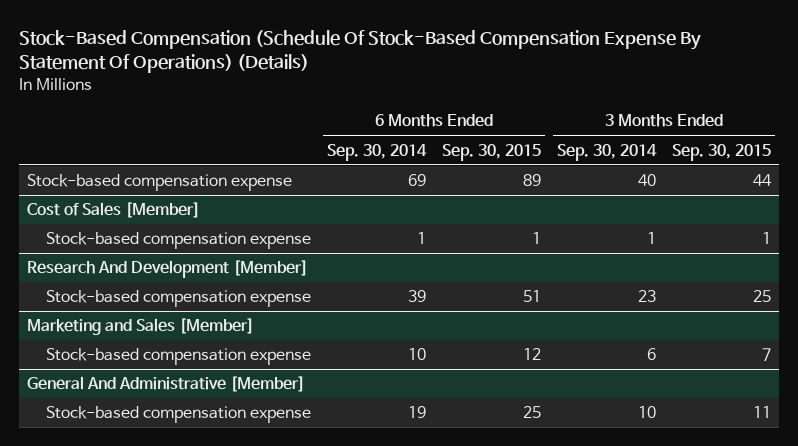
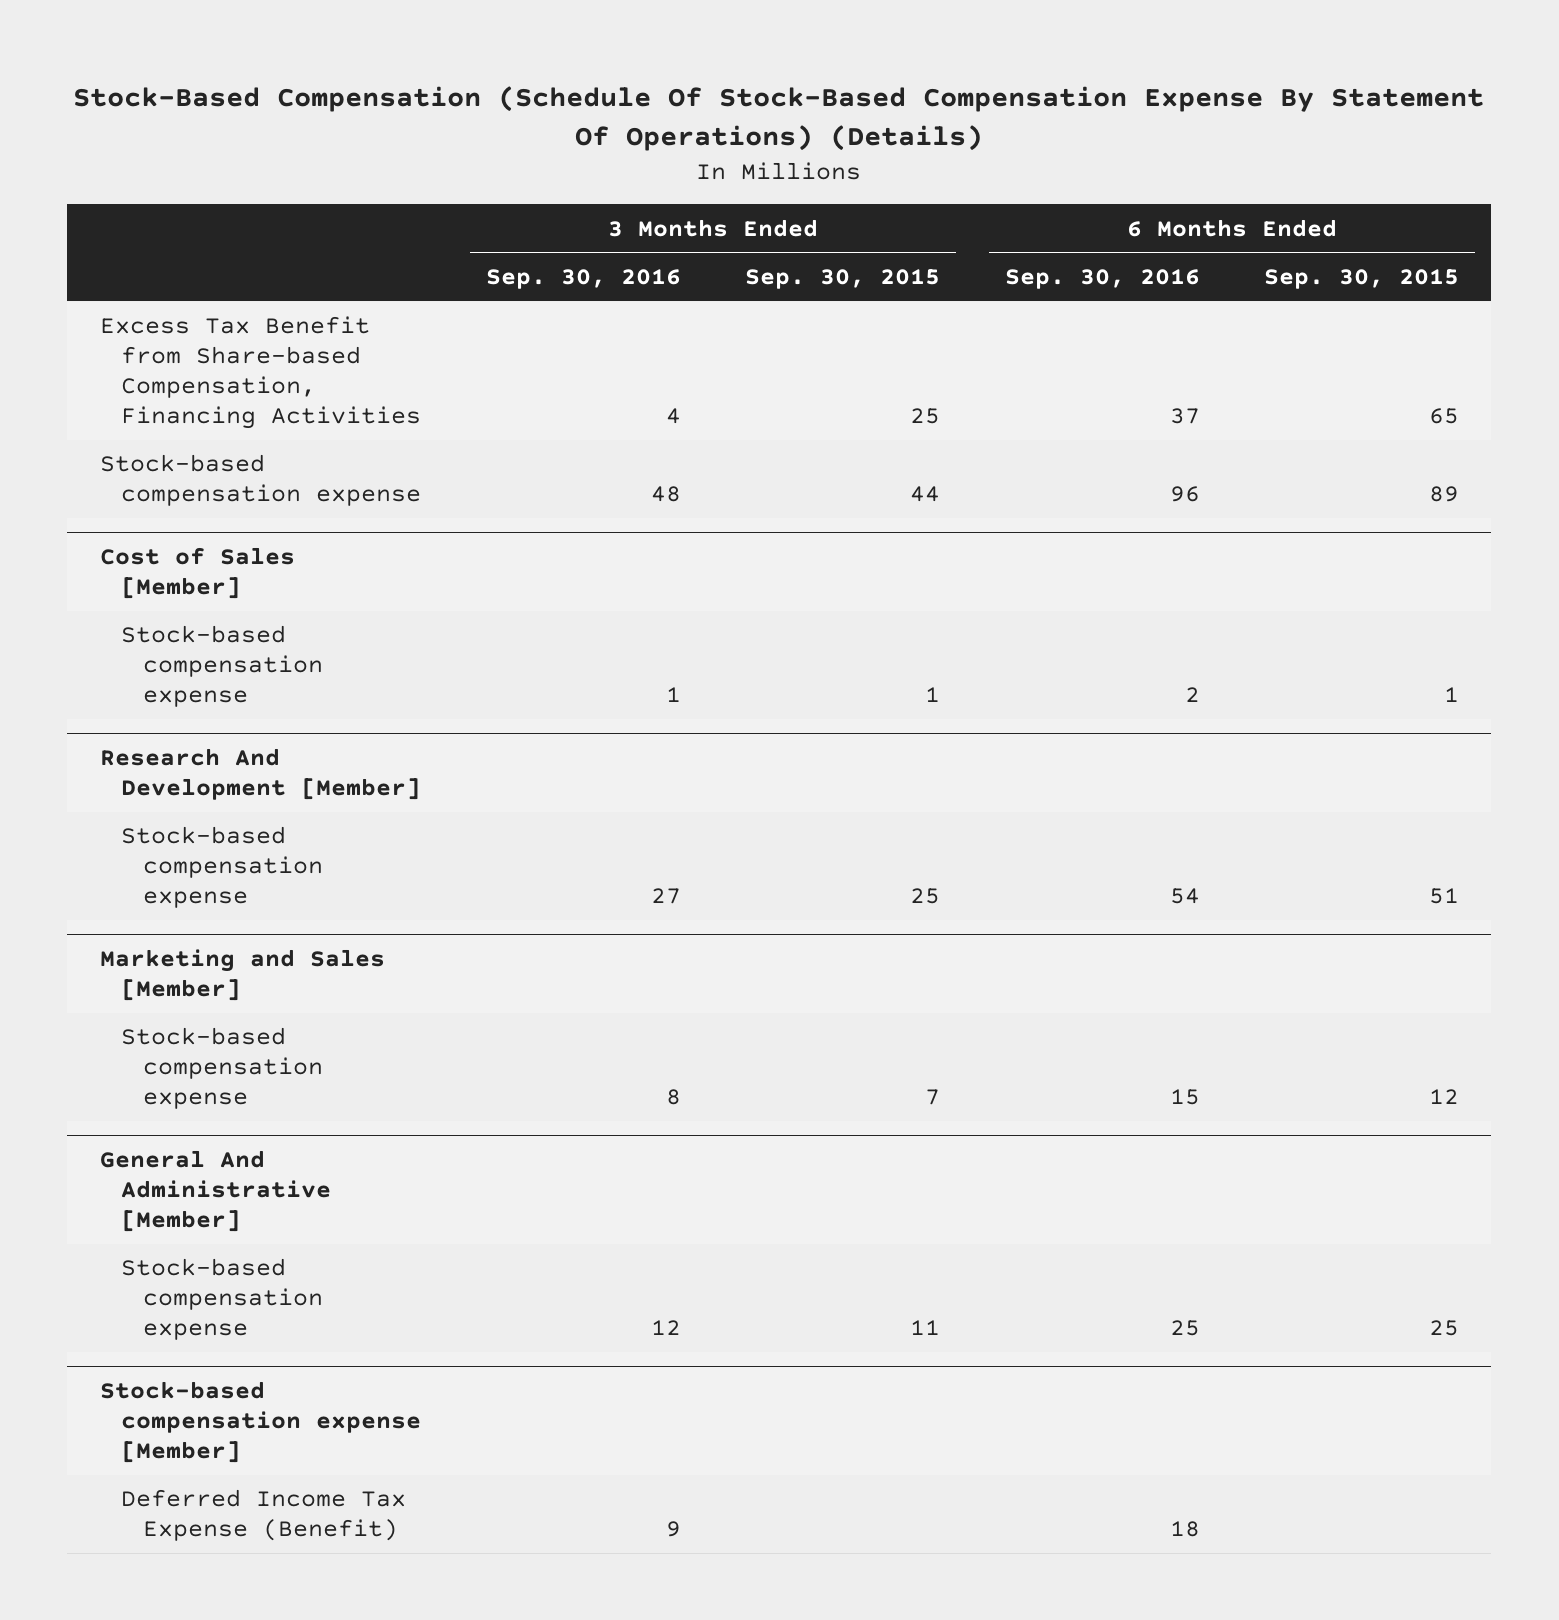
- | 6 Months Ended Sep. 30, 2014 | 6 Months Ended Sep. 30, 2015 | 3 Months Ended Sep. 30, 2014 | 3 Months Ended Sep. 30, 2015
+ | 3 Months Ended Sep. 30, 2016 | 3 Months Ended Sep. 30, 2015 | 6 Months Ended Sep. 30, 2016 | 6 Months Ended Sep. 30, 2015
+ Excess Tax Benefit from Share-based Compensation, Financing Activities | 4 | 25 | 37 | 65
+ Stock-based compensation expense [Member]
+ Deferred Income Tax Expense (Benefit) | 9 | | 18 |

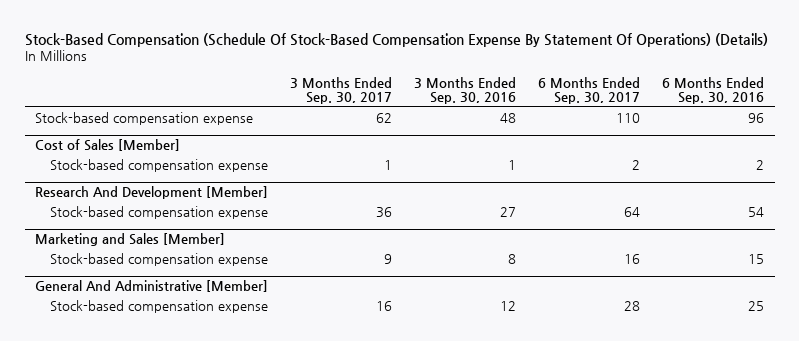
- | 3 Months Ended Sep. 30, 2016 | 3 Months Ended Sep. 30, 2015 | 6 Months Ended Sep. 30, 2016 | 6 Months Ended Sep. 30, 2015
+ | 3 Months Ended Sep. 30, 2017 | 3 Months Ended Sep. 30, 2016 | 6 Months Ended Sep. 30, 2017 | 6 Months Ended Sep. 30, 2016
- Excess Tax Benefit from Share-based Compensation, Financing Activities | 4 | 25 | 37 | 65
- Stock-based compensation expense [Member]
- Deferred Income Tax Expense (Benefit) | 9 | | 18 |

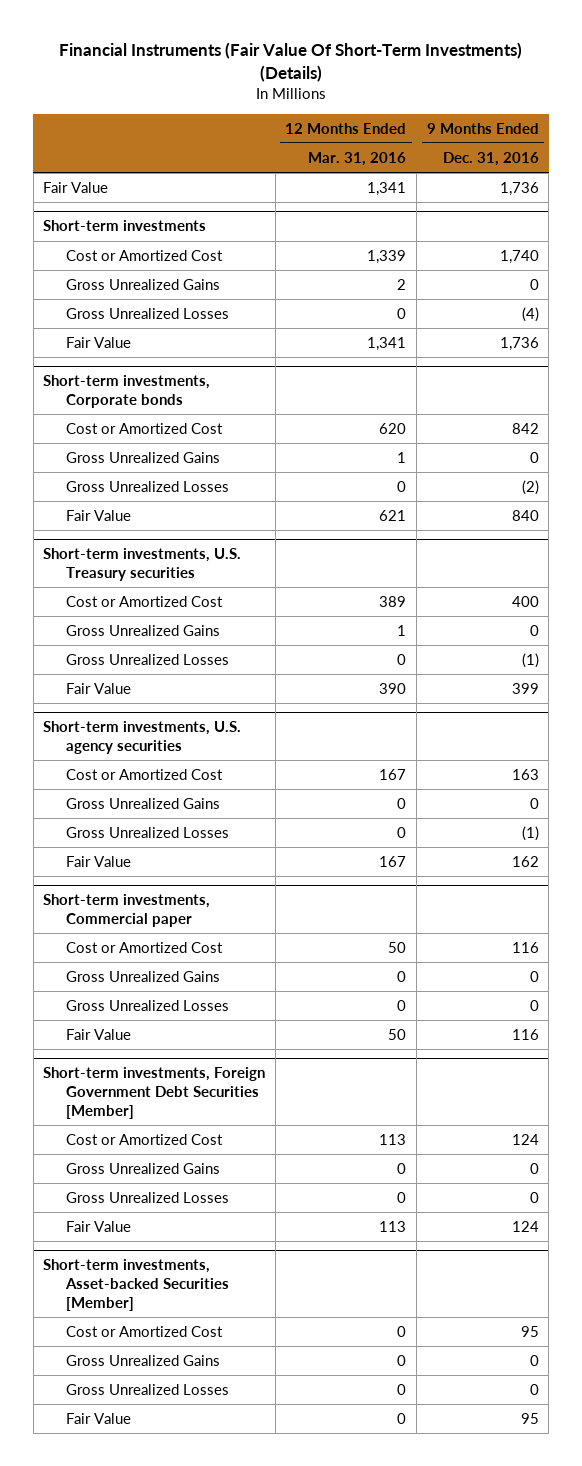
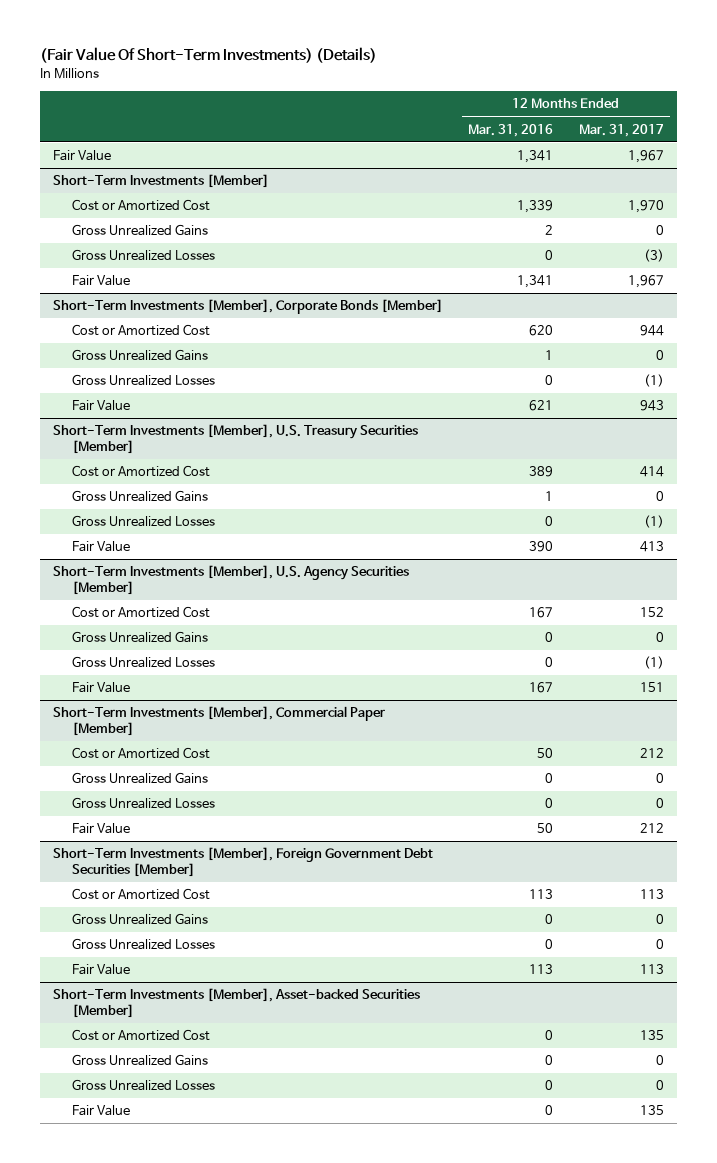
- Financial Instruments (Fair Value Of Short-Term Investments) (Details)
+ (Fair Value Of Short-Term Investments) (Details)
- | 12 Months Ended Mar. 31, 2016 | 9 Months Ended Dec. 31, 2016
+ | 12 Months Ended Mar. 31, 2016 | 12 Months Ended Mar. 31, 2017
- Short-term investments
+ Short-Term Investments [Member]
- Short-term investments, Corporate bonds
+ Short-Term Investments [Member], Corporate Bonds [Member]
- Short-term investments, U.S. Treasury securities
+ Short-Term Investments [Member], U.S. Treasury Securities [Member]
- Short-term investments, U.S. agency securities
+ Short-Term Investments [Member], U.S. Agency Securities [Member]
- Short-term investments, Commercial paper
+ Short-Term Investments [Member], Commercial Paper [Member]
- Short-term investments, Foreign Government Debt Securities [Member]
+ Short-Term Investments [Member], Foreign Government Debt Securities [Member]
- Short-term investments, Asset-backed Securities [Member]
+ Short-Term Investments [Member], Asset-backed Securities [Member]

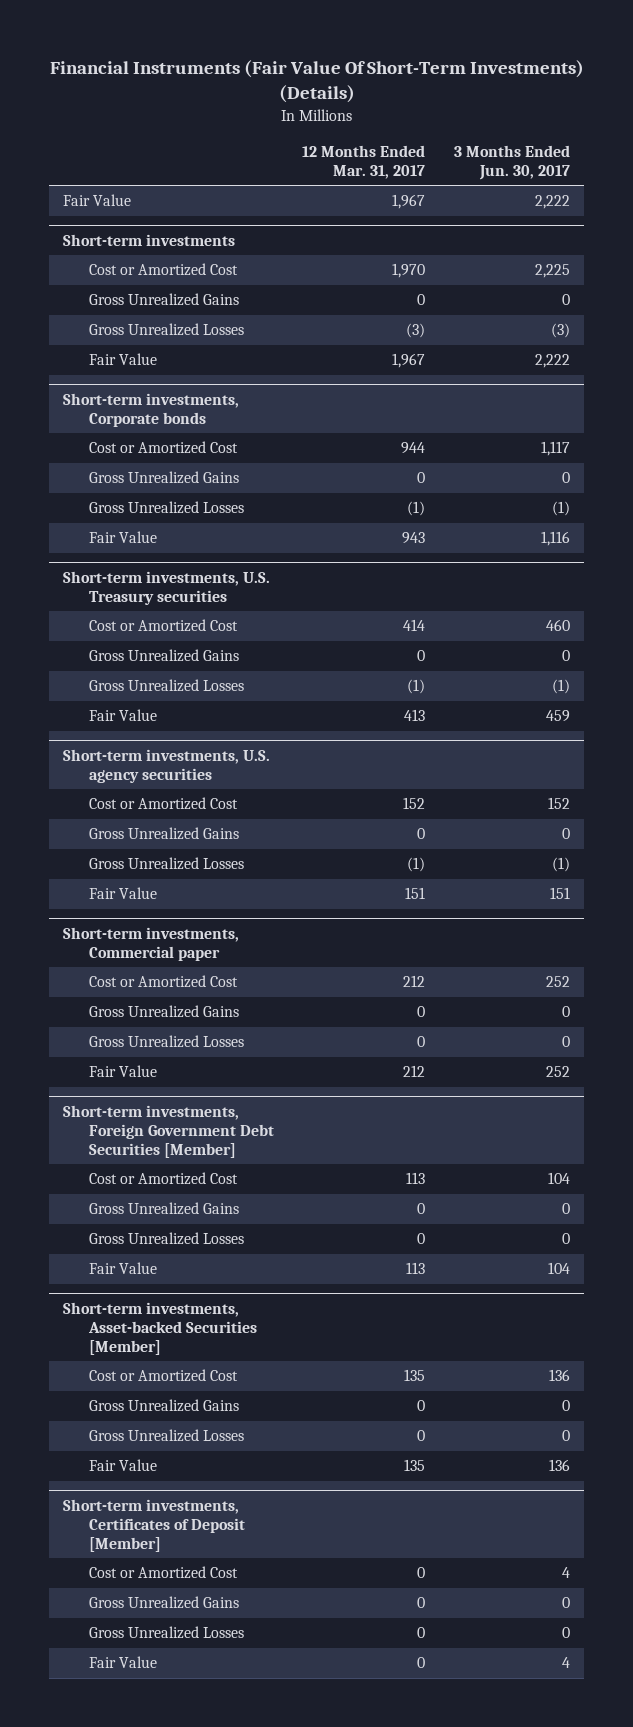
- (Fair Value Of Short-Term Investments) (Details)
+ Financial Instruments (Fair Value Of Short-Term Investments) (Details)
- | 12 Months Ended Mar. 31, 2016 | 12 Months Ended Mar. 31, 2017
+ | 12 Months Ended Mar. 31, 2017 | 3 Months Ended Jun. 30, 2017
- Short-Term Investments [Member]
+ Short-term investments
- Short-Term Investments [Member], Corporate Bonds [Member]
+ Short-term investments, Corporate bonds
- Short-Term Investments [Member], U.S. Treasury Securities [Member]
+ Short-term investments, U.S. Treasury securities
- Short-Term Investments [Member], U.S. Agency Securities [Member]
+ Short-term investments, U.S. agency securities
- Short-Term Investments [Member], Commercial Paper [Member]
+ Short-term investments, Commercial paper
- Short-Term Investments [Member], Foreign Government Debt Securities [Member]
+ Short-term investments, Foreign Government Debt Securities [Member]
- Short-Term Investments [Member], Asset-backed Securities [Member]
+ Short-term investments, Asset-backed Securities [Member]
+ Short-term investments, Certificates of Deposit [Member]
+ Cost or Amortized Cost | 0 | 4
+ Gross Unrealized Gains | 0 | 0
+ Gross Unrealized Losses | 0 | 0
+ Fair Value | 0 | 4

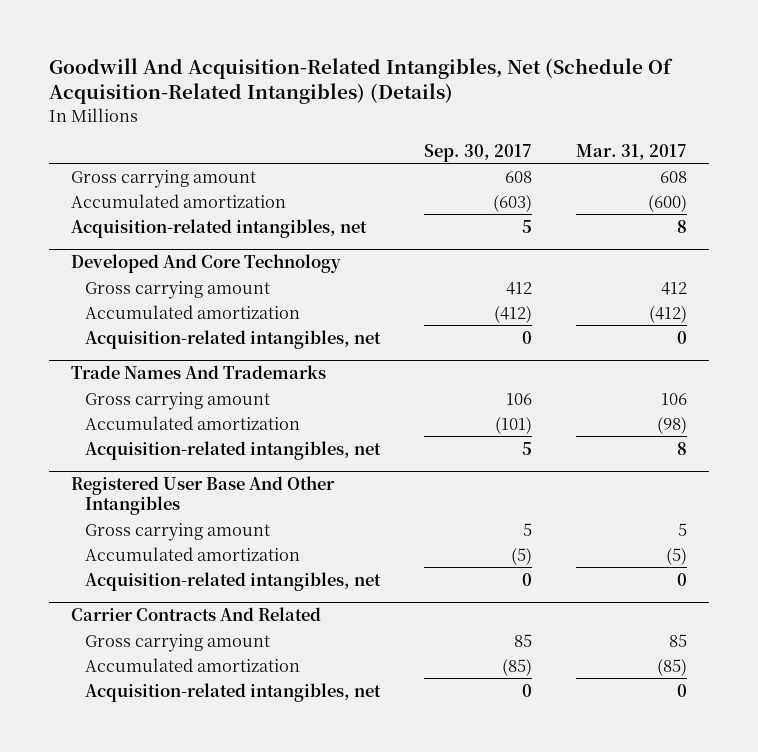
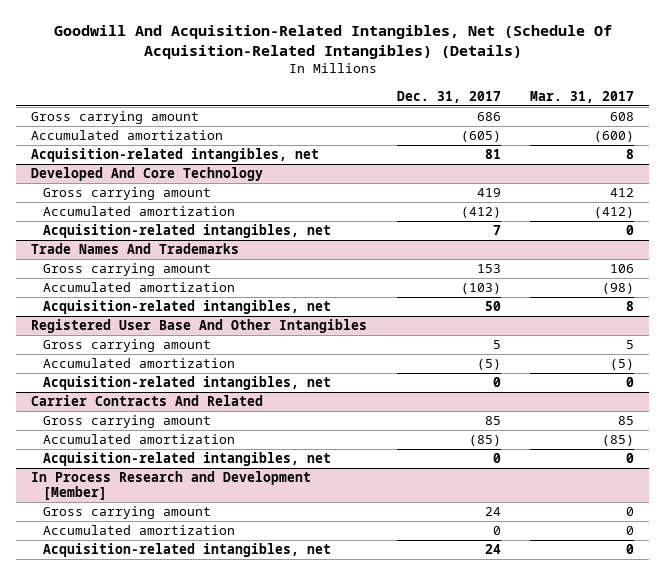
- | Sep. 30, 2017 | Mar. 31, 2017
+ | Dec. 31, 2017 | Mar. 31, 2017
+ In Process Research and Development [Member]
+ Gross carrying amount | 24 | 0
+ Accumulated amortization | 0 | 0
+ Acquisition-related intangibles, net | 24 | 0

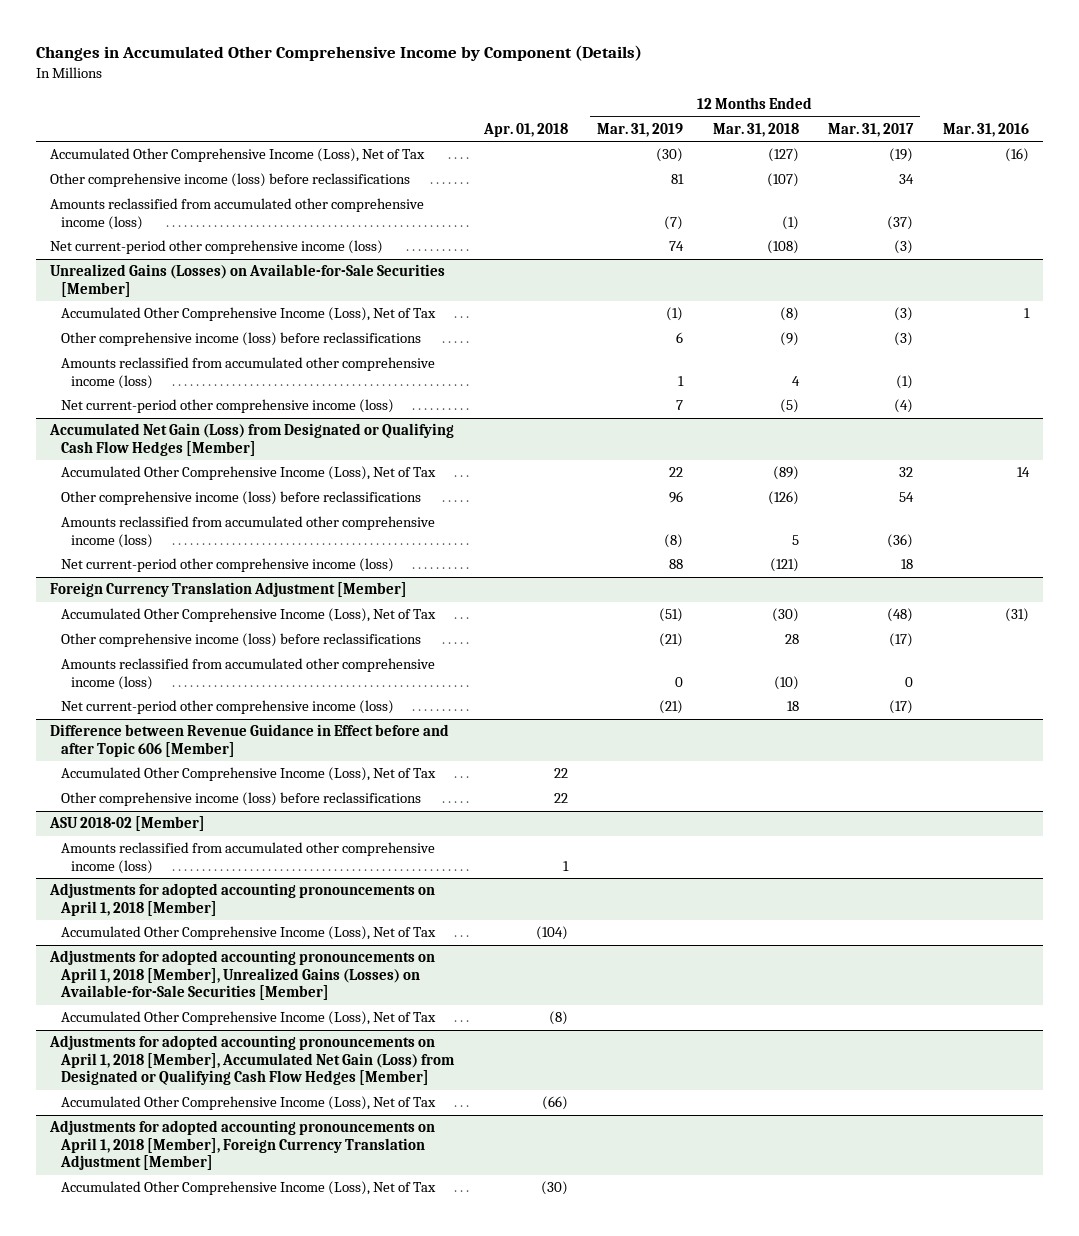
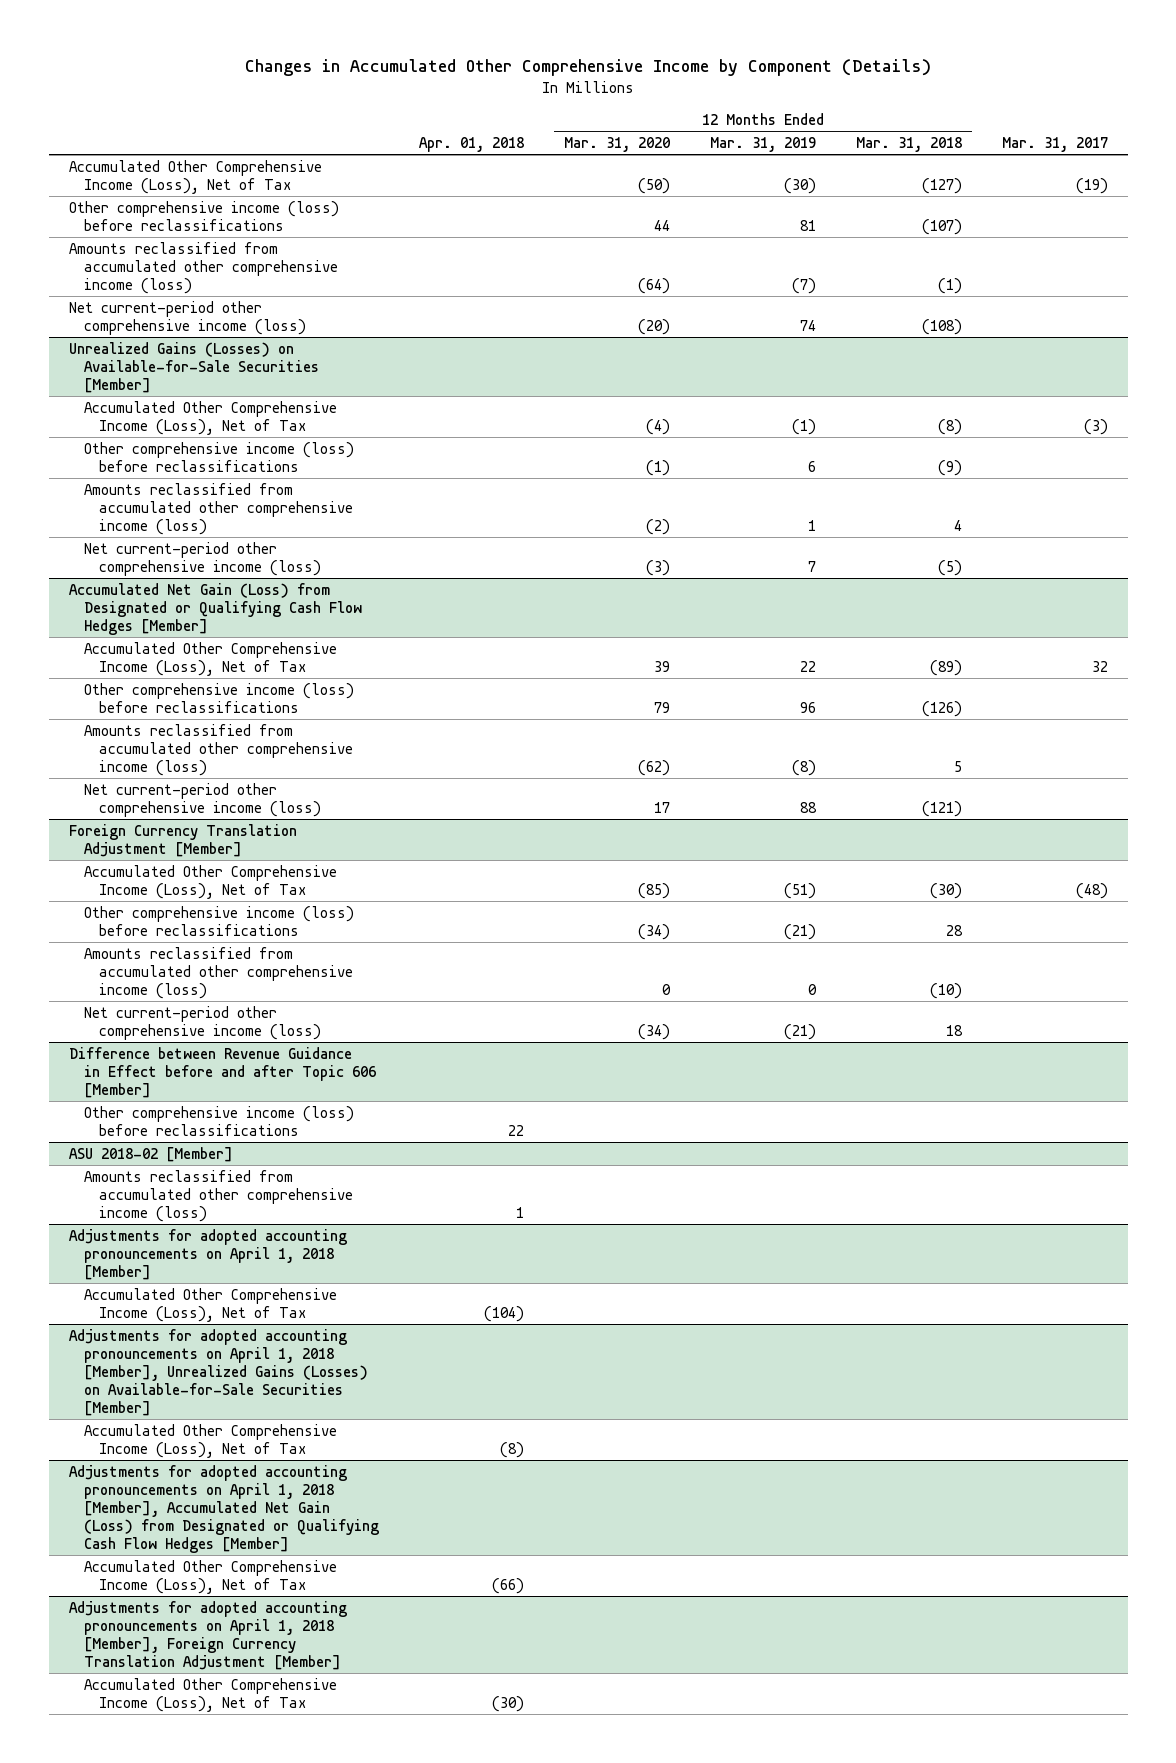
- | Apr. 01, 2018 | 12 Months Ended Mar. 31, 2019 | 12 Months Ended Mar. 31, 2018 | 12 Months Ended Mar. 31, 2017 | Mar. 31, 2016
+ | Apr. 01, 2018 | 12 Months Ended Mar. 31, 2020 | 12 Months Ended Mar. 31, 2019 | 12 Months Ended Mar. 31, 2018 | Mar. 31, 2017
@ Difference between Revenue Guidance in Effect before and after Topic 606 [Member]
- Accumulated Other Comprehensive Income (Loss), Net of Tax | 22 | | | |

